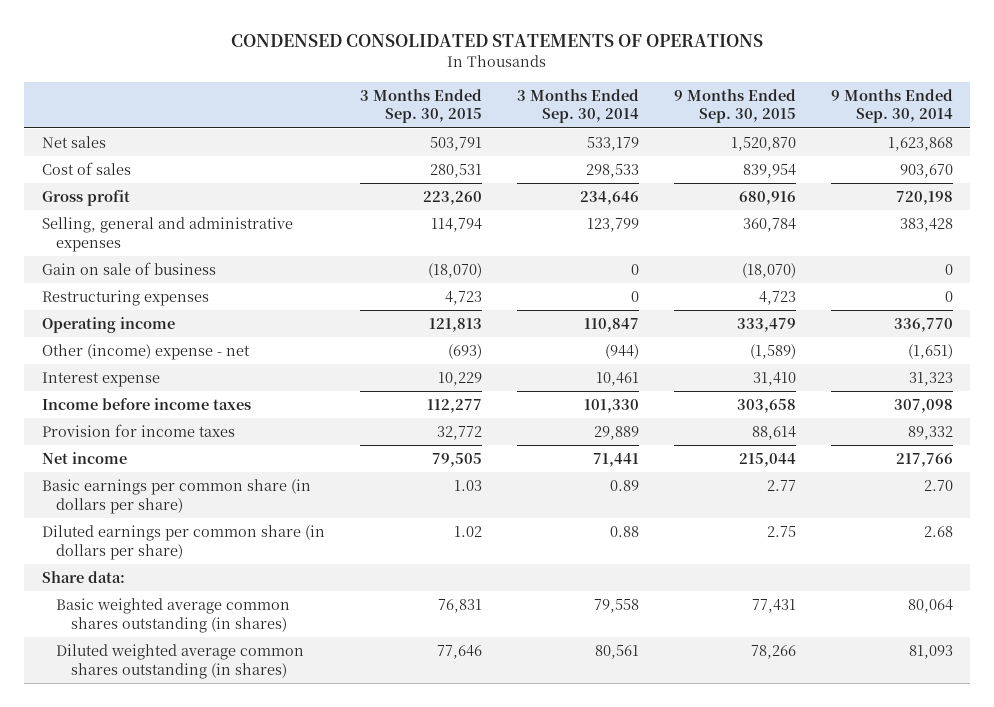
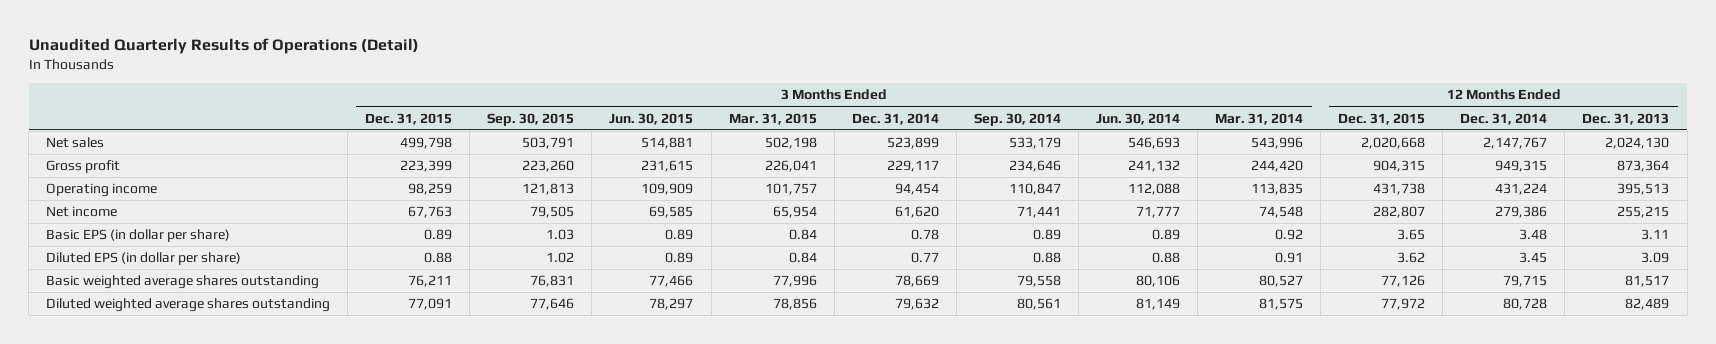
- CONDENSED CONSOLIDATED STATEMENTS OF OPERATIONS
+ Unaudited Quarterly Results of Operations (Detail)
- | 3 Months Ended Sep. 30, 2015 | 3 Months Ended Sep. 30, 2014 | 9 Months Ended Sep. 30, 2015 | 9 Months Ended Sep. 30, 2014
+ | 3 Months Ended Dec. 31, 2015 | 3 Months Ended Sep. 30, 2015 | 3 Months Ended Jun. 30, 2015 | 3 Months Ended Mar. 31, 2015 | 3 Months Ended Dec. 31, 2014 | 3 Months Ended Sep. 30, 2014 | 3 Months Ended Jun. 30, 2014 | 3 Months Ended Mar. 31, 2014 | 12 Months Ended Dec. 31, 2015 | 12 Months Ended Dec. 31, 2014 | 12 Months Ended Dec. 31, 2013
- Cost of sales | 280,531 | 298,533 | 839,954 | 903,670
- Selling, general and administrative expenses | 114,794 | 123,799 | 360,784 | 383,428
- Gain on sale of business | (18,070) | 0 | (18,070) | 0
- Restructuring expenses | 4,723 | 0 | 4,723 | 0
- Other (income) expense - net | (693) | (944) | (1,589) | (1,651)
- Interest expense | 10,229 | 10,461 | 31,410 | 31,323
- Income before income taxes | 112,277 | 101,330 | 303,658 | 307,098
- Provision for income taxes | 32,772 | 29,889 | 88,614 | 89,332
- Basic earnings per common share (in dollars per share) | 1.03 | 0.89 | 2.77 | 2.70
- Diluted earnings per common share (in dollars per share) | 1.02 | 0.88 | 2.75 | 2.68
- Share data:
- Basic weighted average common shares outstanding (in shares) | 76,831 | 79,558 | 77,431 | 80,064
- Diluted weighted average common shares outstanding (in shares) | 77,646 | 80,561 | 78,266 | 81,093
+ Basic EPS (in dollar per share) | 0.89 | 1.03 | 0.89 | 0.84 | 0.78 | 0.89 | 0.89 | 0.92 | 3.65 | 3.48 | 3.11
+ Diluted EPS (in dollar per share) | 0.88 | 1.02 | 0.89 | 0.84 | 0.77 | 0.88 | 0.88 | 0.91 | 3.62 | 3.45 | 3.09
+ Basic weighted average shares outstanding | 76,211 | 76,831 | 77,466 | 77,996 | 78,669 | 79,558 | 80,106 | 80,527 | 77,126 | 79,715 | 81,517
+ Diluted weighted average shares outstanding | 77,091 | 77,646 | 78,297 | 78,856 | 79,632 | 80,561 | 81,149 | 81,575 | 77,972 | 80,728 | 82,489

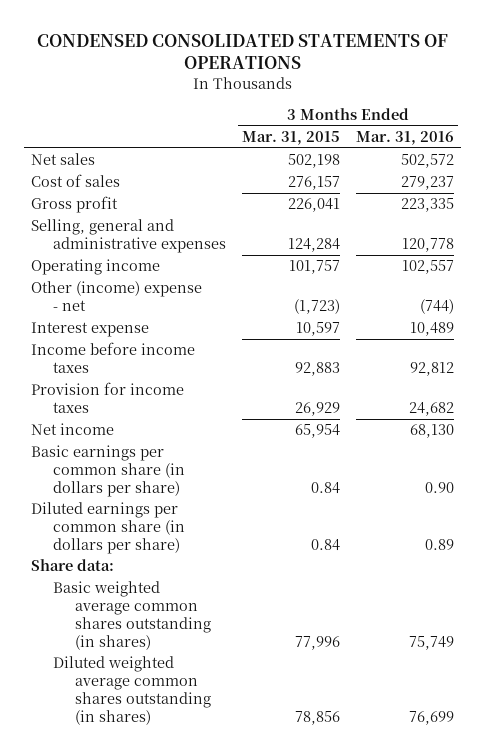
- Unaudited Quarterly Results of Operations (Detail)
+ CONDENSED CONSOLIDATED STATEMENTS OF OPERATIONS
- | 3 Months Ended Dec. 31, 2015 | 3 Months Ended Sep. 30, 2015 | 3 Months Ended Jun. 30, 2015 | 3 Months Ended Mar. 31, 2015 | 3 Months Ended Dec. 31, 2014 | 3 Months Ended Sep. 30, 2014 | 3 Months Ended Jun. 30, 2014 | 3 Months Ended Mar. 31, 2014 | 12 Months Ended Dec. 31, 2015 | 12 Months Ended Dec. 31, 2014 | 12 Months Ended Dec. 31, 2013
+ | 3 Months Ended Mar. 31, 2015 | 3 Months Ended Mar. 31, 2016
+ Cost of sales | 276,157 | 279,237
+ Selling, general and administrative expenses | 124,284 | 120,778
+ Other (income) expense - net | (1,723) | (744)
+ Interest expense | 10,597 | 10,489
+ Income before income taxes | 92,883 | 92,812
+ Provision for income taxes | 26,929 | 24,682
- Basic EPS (in dollar per share) | 0.89 | 1.03 | 0.89 | 0.84 | 0.78 | 0.89 | 0.89 | 0.92 | 3.65 | 3.48 | 3.11
- Diluted EPS (in dollar per share) | 0.88 | 1.02 | 0.89 | 0.84 | 0.77 | 0.88 | 0.88 | 0.91 | 3.62 | 3.45 | 3.09
- Basic weighted average shares outstanding | 76,211 | 76,831 | 77,466 | 77,996 | 78,669 | 79,558 | 80,106 | 80,527 | 77,126 | 79,715 | 81,517
- Diluted weighted average shares outstanding | 77,091 | 77,646 | 78,297 | 78,856 | 79,632 | 80,561 | 81,149 | 81,575 | 77,972 | 80,728 | 82,489
+ Basic earnings per common share (in dollars per share) | 0.84 | 0.90
+ Diluted earnings per common share (in dollars per share) | 0.84 | 0.89
+ Share data:
+ Basic weighted average common shares outstanding (in shares) | 77,996 | 75,749
+ Diluted weighted average common shares outstanding (in shares) | 78,856 | 76,699

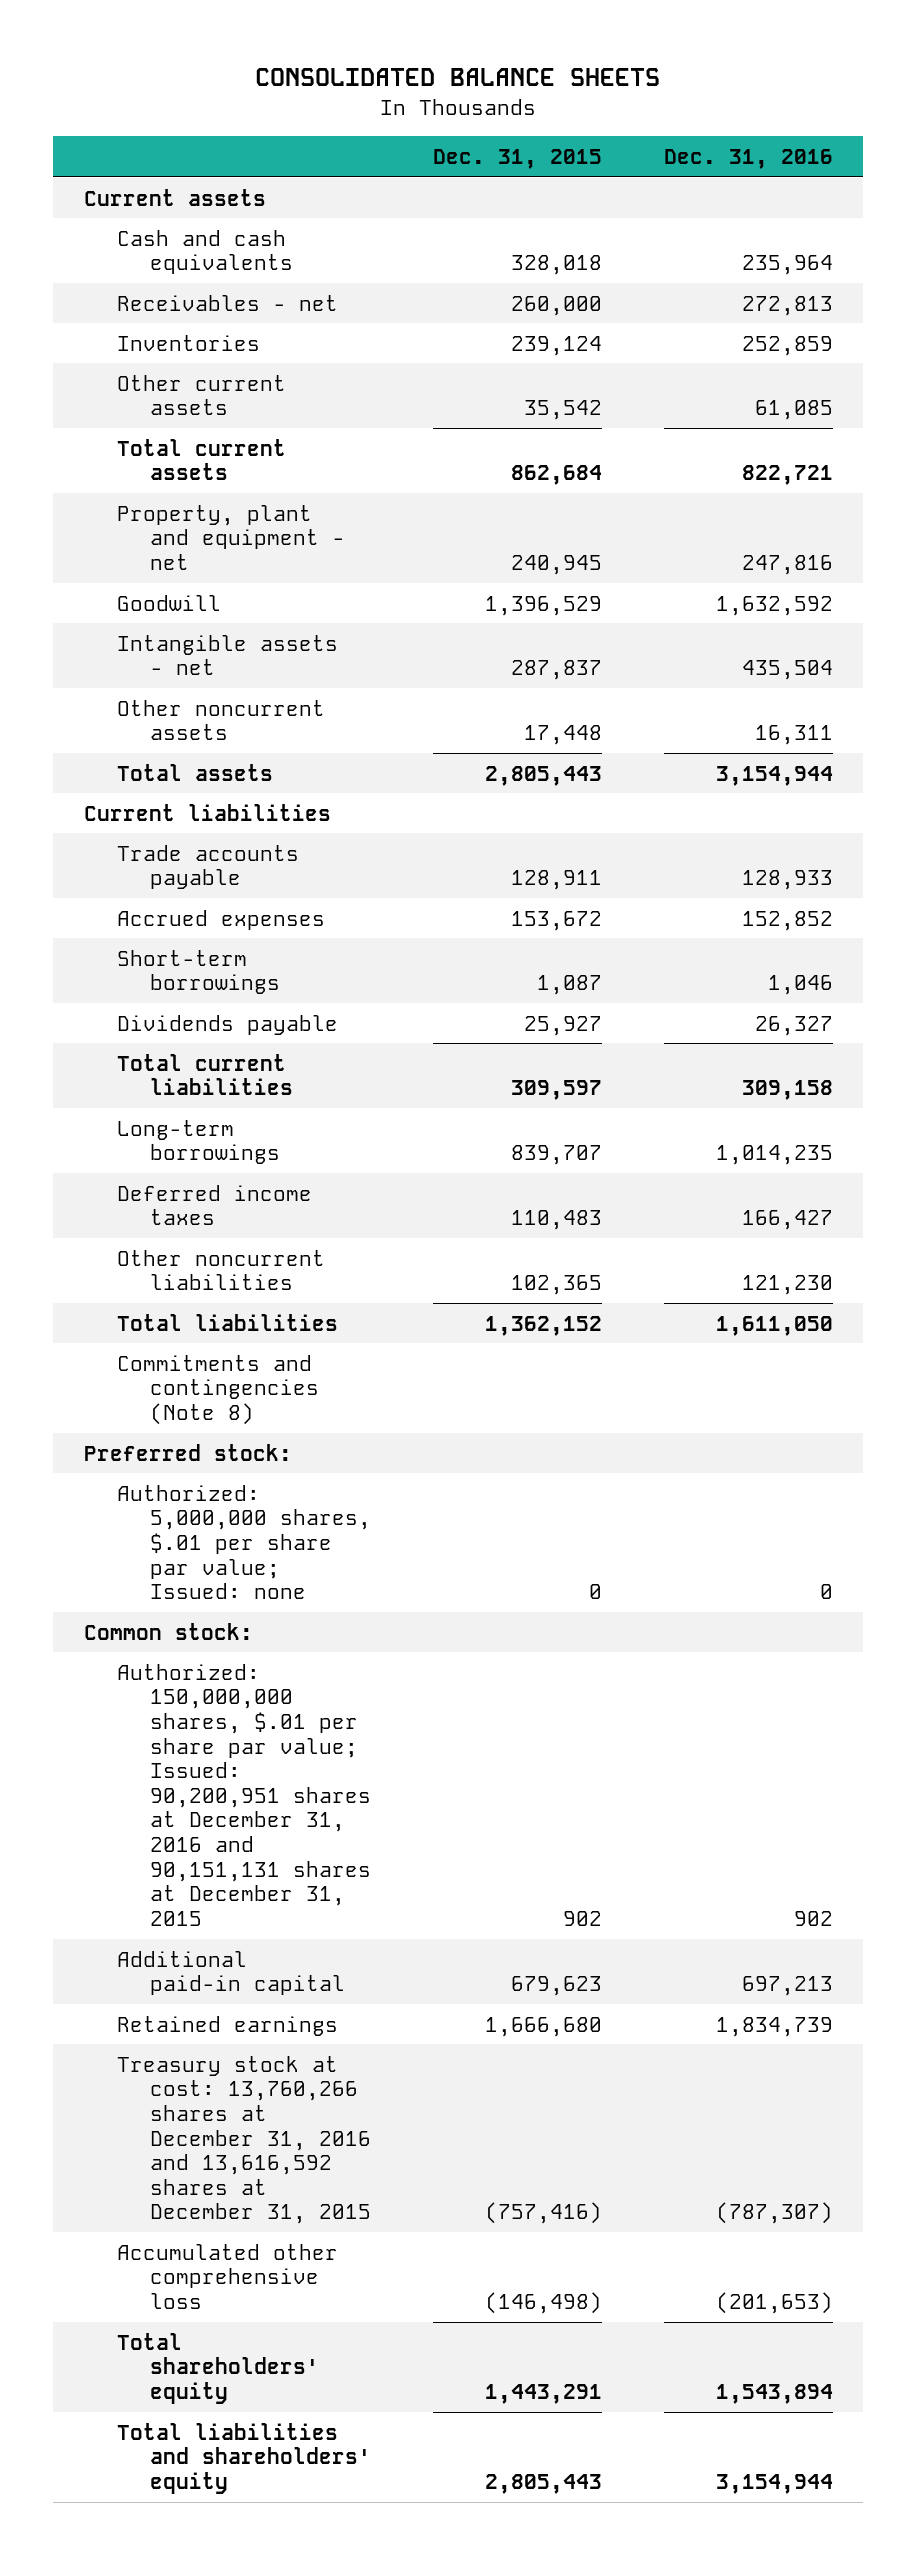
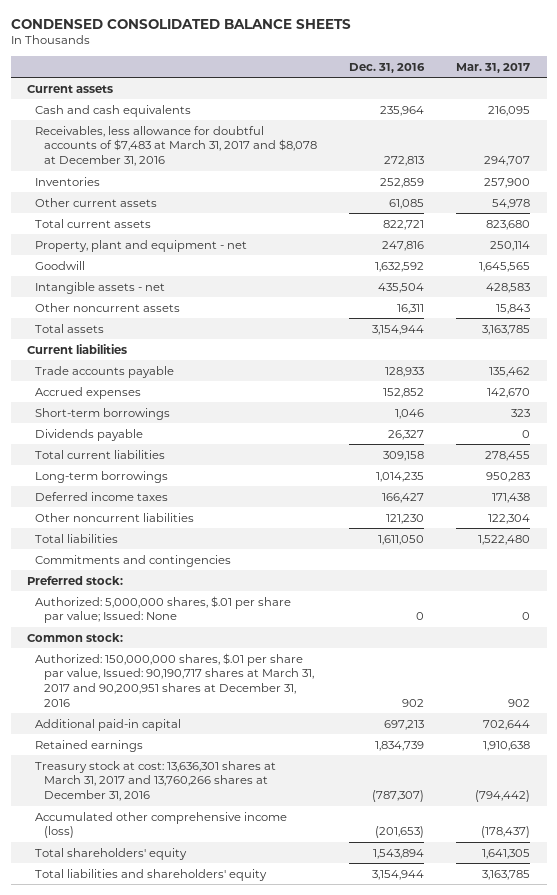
- CONSOLIDATED BALANCE SHEETS
+ CONDENSED CONSOLIDATED BALANCE SHEETS
- | Dec. 31, 2015 | Dec. 31, 2016
+ | Dec. 31, 2016 | Mar. 31, 2017
- Receivables - net | 260,000 | 272,813
+ Receivables, less allowance for doubtful accounts of $7,483 at March 31, 2017 and $8,078 at December 31, 2016 | 272,813 | 294,707
- Commitments and contingencies (Note 8)
+ Commitments and contingencies
- Authorized: 5,000,000 shares, $.01 per share par value; Issued: none | 0 | 0
+ Authorized: 5,000,000 shares, $.01 per share par value; Issued: None | 0 | 0
- Authorized: 150,000,000 shares, $.01 per share par value; Issued: 90,200,951 shares at December 31, 2016 and 90,151,131 shares at December 31, 2015 | 902 | 902
+ Authorized: 150,000,000 shares, $.01 per share par value, Issued: 90,190,717 shares at March 31, 2017 and 90,200,951 shares at December 31, 2016 | 902 | 902
- Treasury stock at cost: 13,760,266 shares at December 31, 2016 and 13,616,592 shares at December 31, 2015 | (757,416) | (787,307)
- Accumulated other comprehensive loss | (146,498) | (201,653)
+ Treasury stock at cost: 13,636,301 shares at March 31, 2017 and 13,760,266 shares at December 31, 2016 | (787,307) | (794,442)
+ Accumulated other comprehensive income (loss) | (201,653) | (178,437)

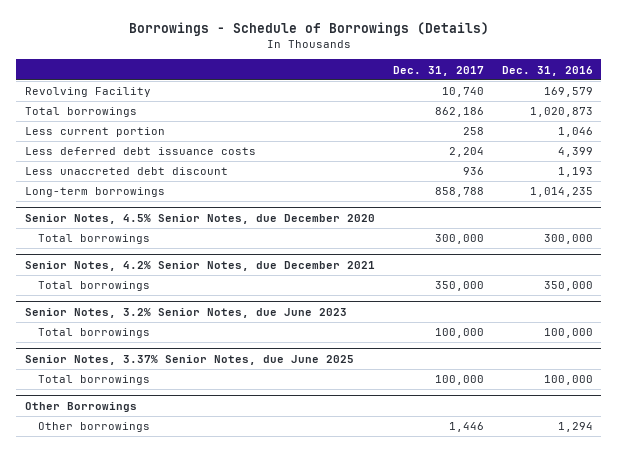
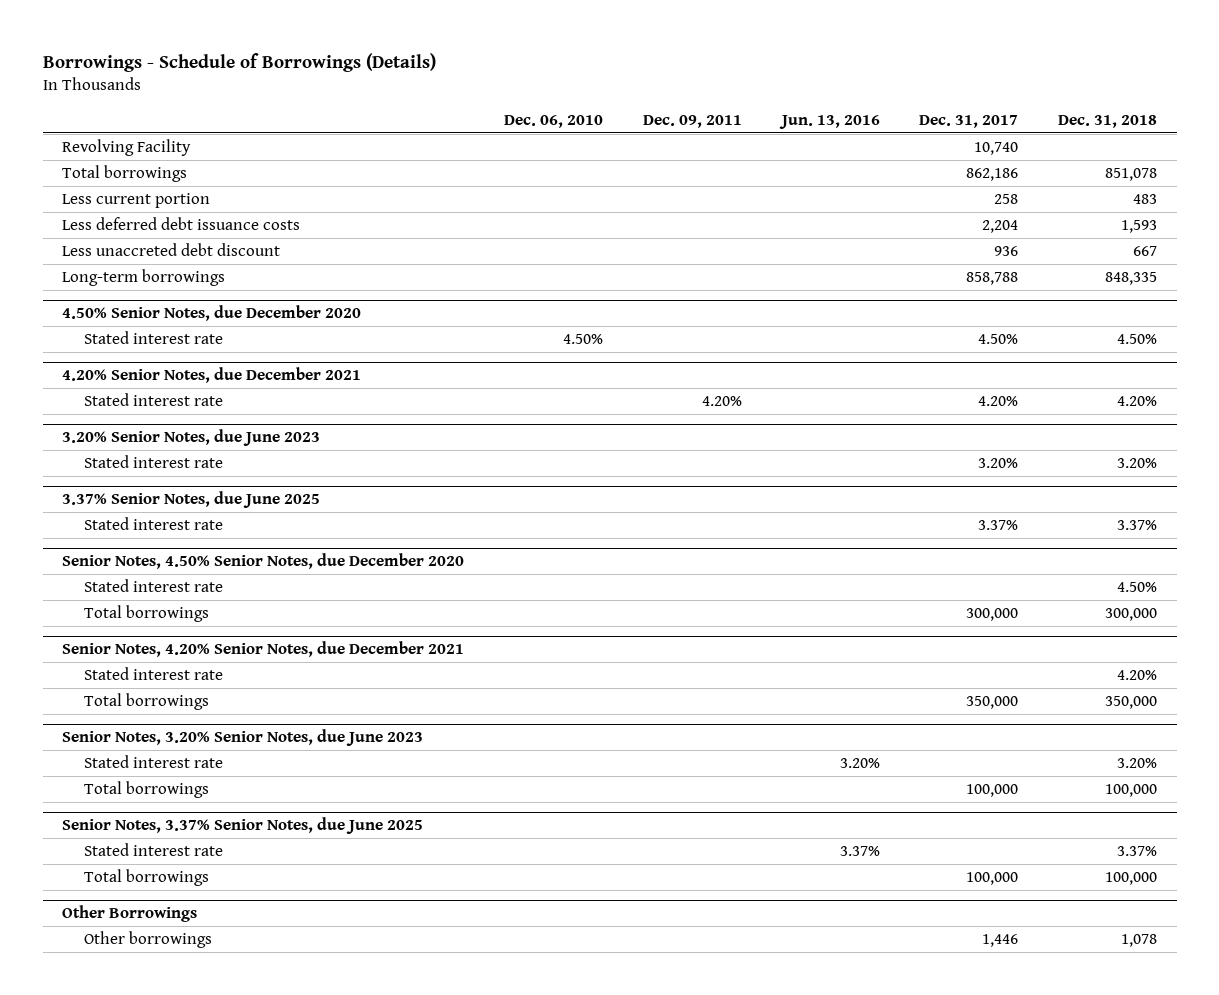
- | Dec. 31, 2017 | Dec. 31, 2016
+ | Dec. 06, 2010 | Dec. 09, 2011 | Jun. 13, 2016 | Dec. 31, 2017 | Dec. 31, 2018
- Senior Notes, 4.5% Senior Notes, due December 2020
+ 4.50% Senior Notes, due December 2020
+ Stated interest rate | 4.50% | | | 4.50% | 4.50%
+ 4.20% Senior Notes, due December 2021
+ Stated interest rate | | 4.20% | | 4.20% | 4.20%
+ 3.20% Senior Notes, due June 2023
+ Stated interest rate | | | | 3.20% | 3.20%
+ 3.37% Senior Notes, due June 2025
+ Stated interest rate | | | | 3.37% | 3.37%
+ Senior Notes, 4.50% Senior Notes, due December 2020
+ Stated interest rate | | | | | 4.50%
- Senior Notes, 4.2% Senior Notes, due December 2021
+ Senior Notes, 4.20% Senior Notes, due December 2021
+ Stated interest rate | | | | | 4.20%
- Senior Notes, 3.2% Senior Notes, due June 2023
+ Senior Notes, 3.20% Senior Notes, due June 2023
+ Stated interest rate | | | 3.20% | | 3.20%
@ Senior Notes, 3.37% Senior Notes, due June 2025
+ Stated interest rate | | | 3.37% | | 3.37%

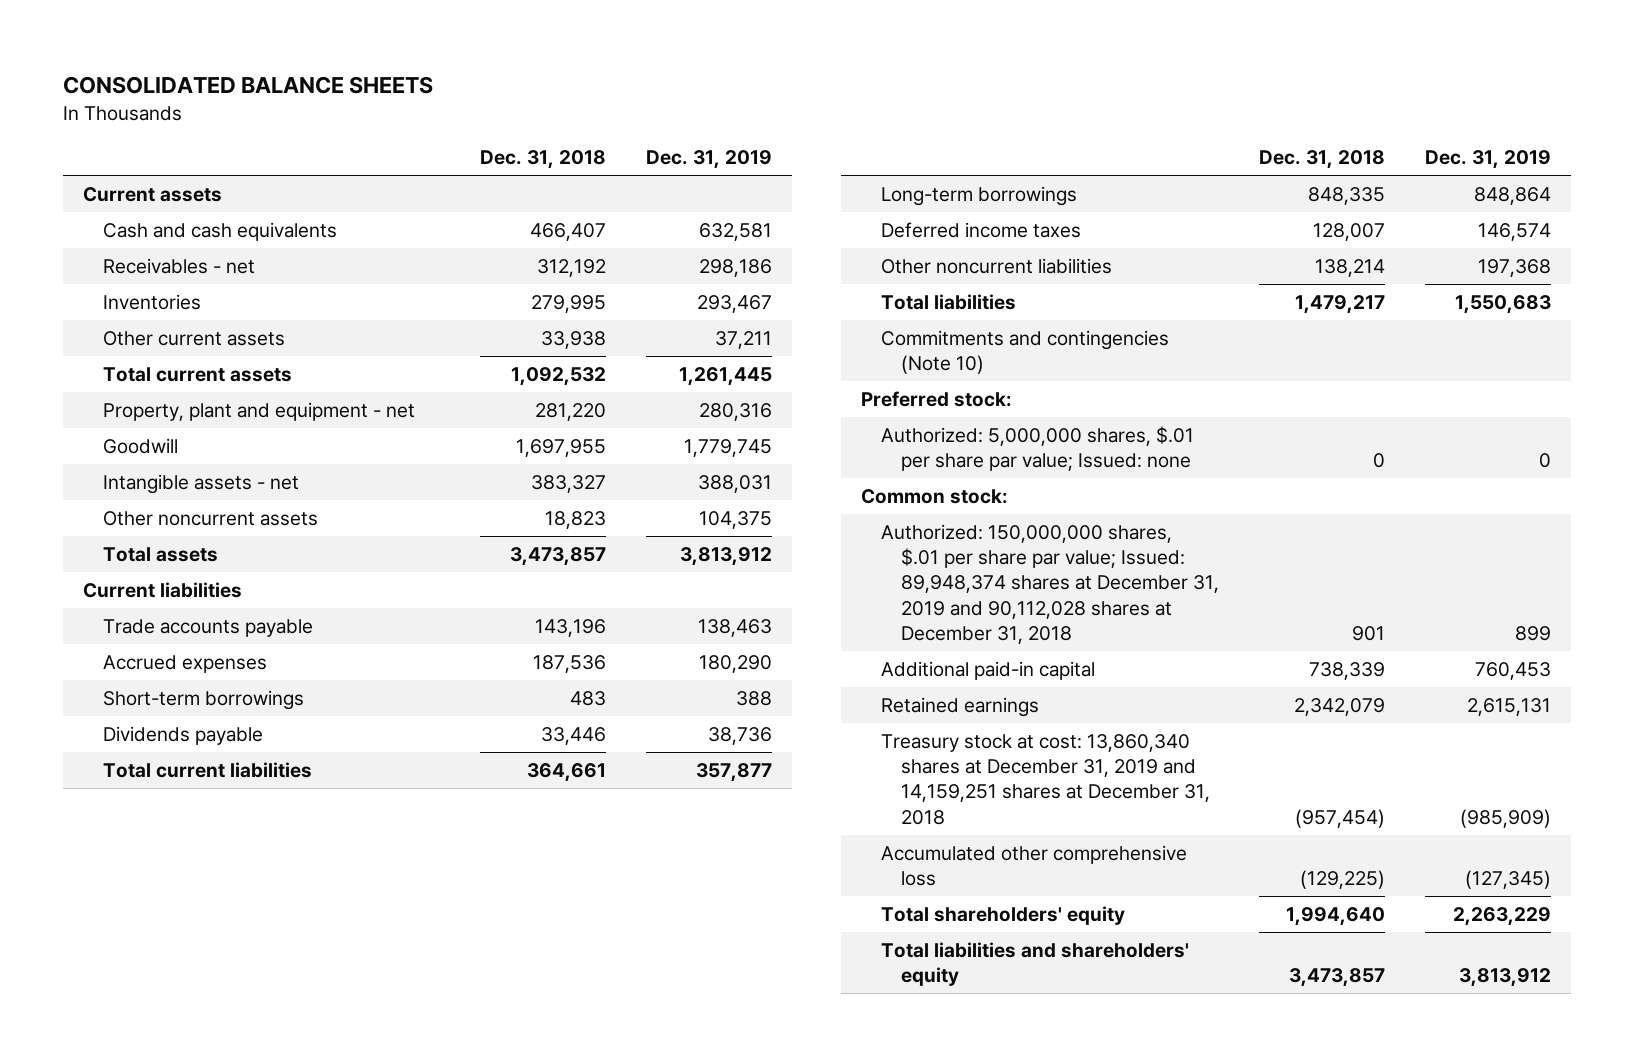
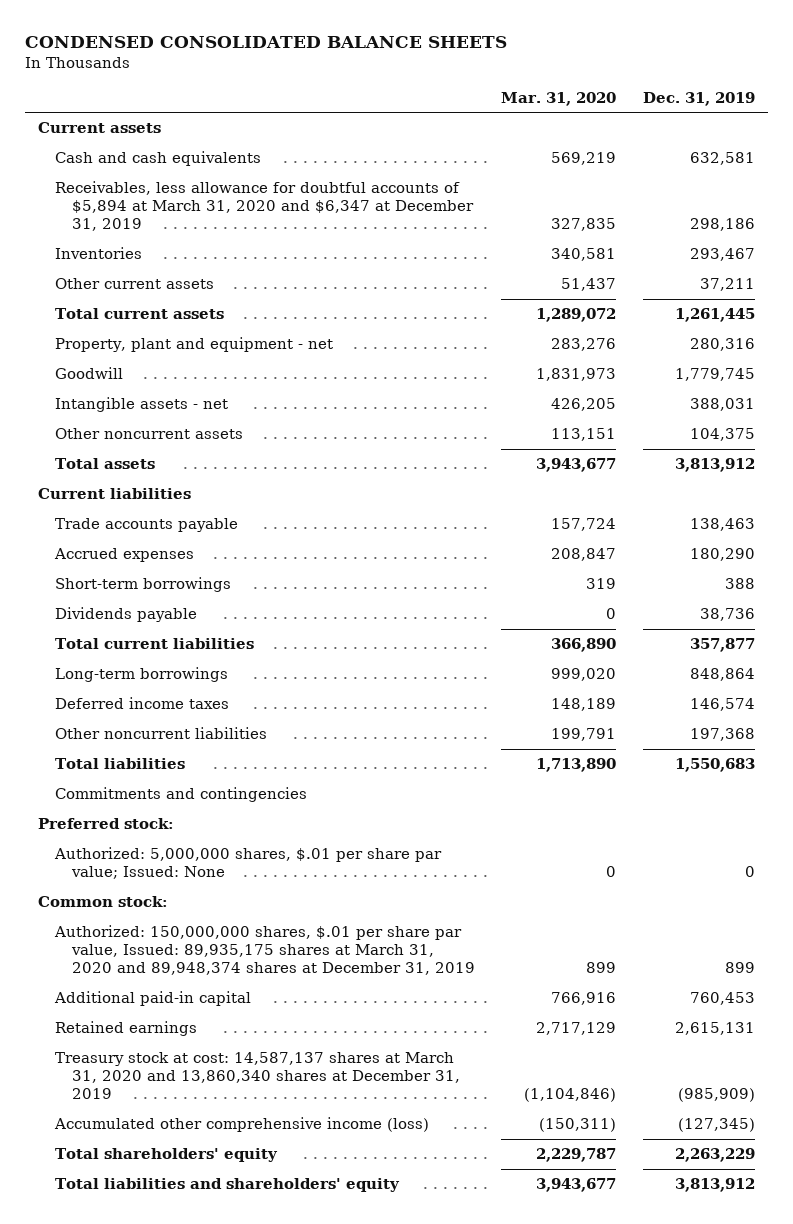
- CONSOLIDATED BALANCE SHEETS
+ CONDENSED CONSOLIDATED BALANCE SHEETS
- | Dec. 31, 2018 | Dec. 31, 2019
+ | Mar. 31, 2020 | Dec. 31, 2019
- Receivables - net | 312,192 | 298,186
+ Receivables, less allowance for doubtful accounts of $5,894 at March 31, 2020 and $6,347 at December 31, 2019 | 327,835 | 298,186
- Commitments and contingencies (Note 10)
+ Commitments and contingencies
- Authorized: 5,000,000 shares, $.01 per share par value; Issued: none | 0 | 0
+ Authorized: 5,000,000 shares, $.01 per share par value; Issued: None | 0 | 0
- Authorized: 150,000,000 shares, $.01 per share par value; Issued: 89,948,374 shares at December 31, 2019 and 90,112,028 shares at December 31, 2018 | 901 | 899
+ Authorized: 150,000,000 shares, $.01 per share par value, Issued: 89,935,175 shares at March 31, 2020 and 89,948,374 shares at December 31, 2019 | 899 | 899
- Treasury stock at cost: 13,860,340 shares at December 31, 2019 and 14,159,251 shares at December 31, 2018 | (957,454) | (985,909)
- Accumulated other comprehensive loss | (129,225) | (127,345)
+ Treasury stock at cost: 14,587,137 shares at March 31, 2020 and 13,860,340 shares at December 31, 2019 | (1,104,846) | (985,909)
+ Accumulated other comprehensive income (loss) | (150,311) | (127,345)

